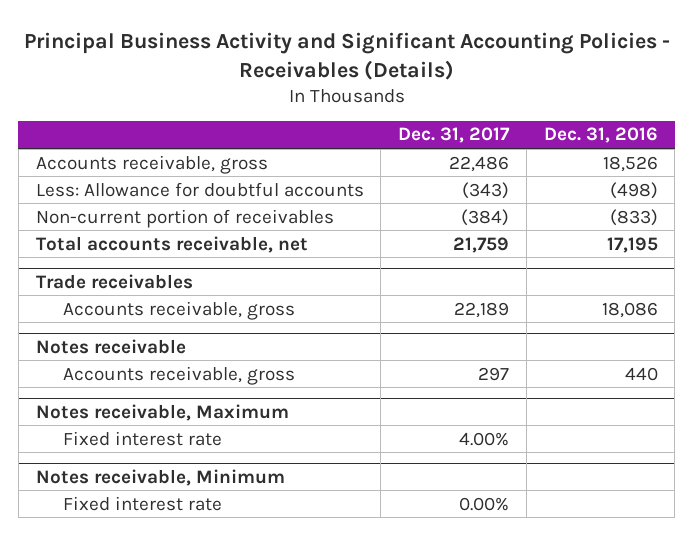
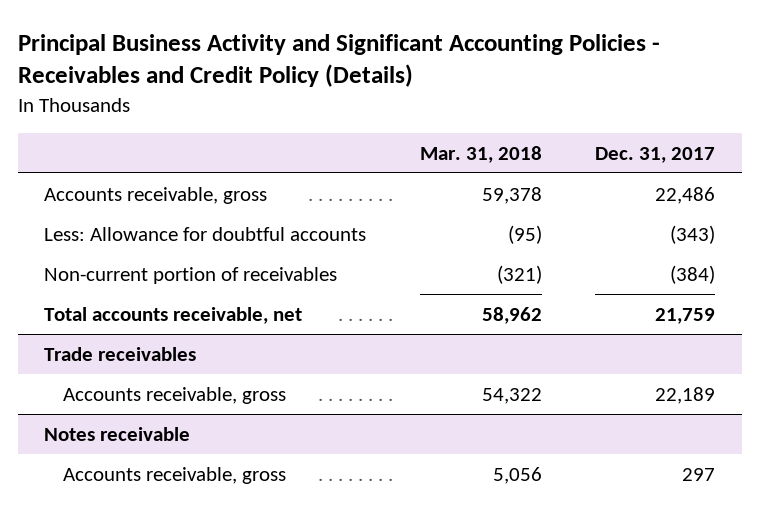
- Principal Business Activity and Significant Accounting Policies - Receivables (Details)
+ Principal Business Activity and Significant Accounting Policies - Receivables and Credit Policy (Details)
- | Dec. 31, 2017 | Dec. 31, 2016
+ | Mar. 31, 2018 | Dec. 31, 2017
- Notes receivable, Maximum
- Fixed interest rate | 4.00% |
- Notes receivable, Minimum
- Fixed interest rate | 0.00% |

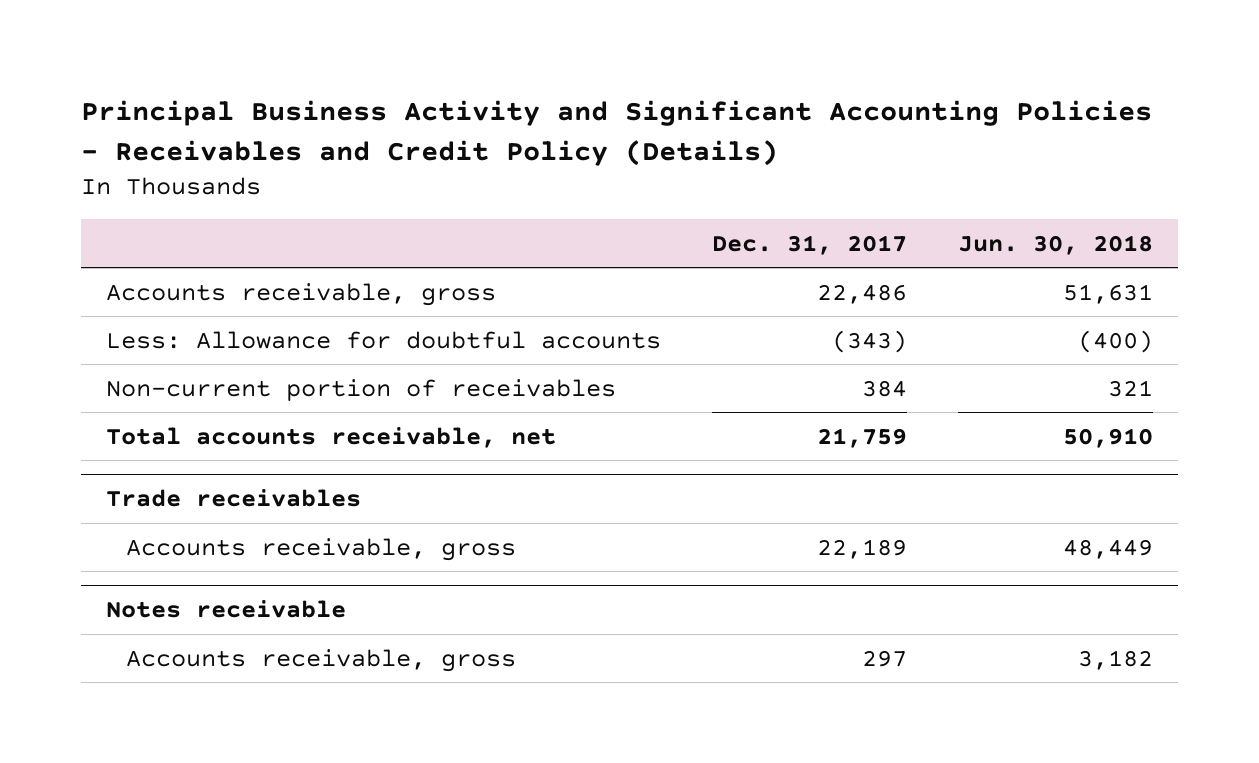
- | Mar. 31, 2018 | Dec. 31, 2017
+ | Dec. 31, 2017 | Jun. 30, 2018
- Non-current portion of receivables | (321) | (384)
+ Non-current portion of receivables | 384 | 321

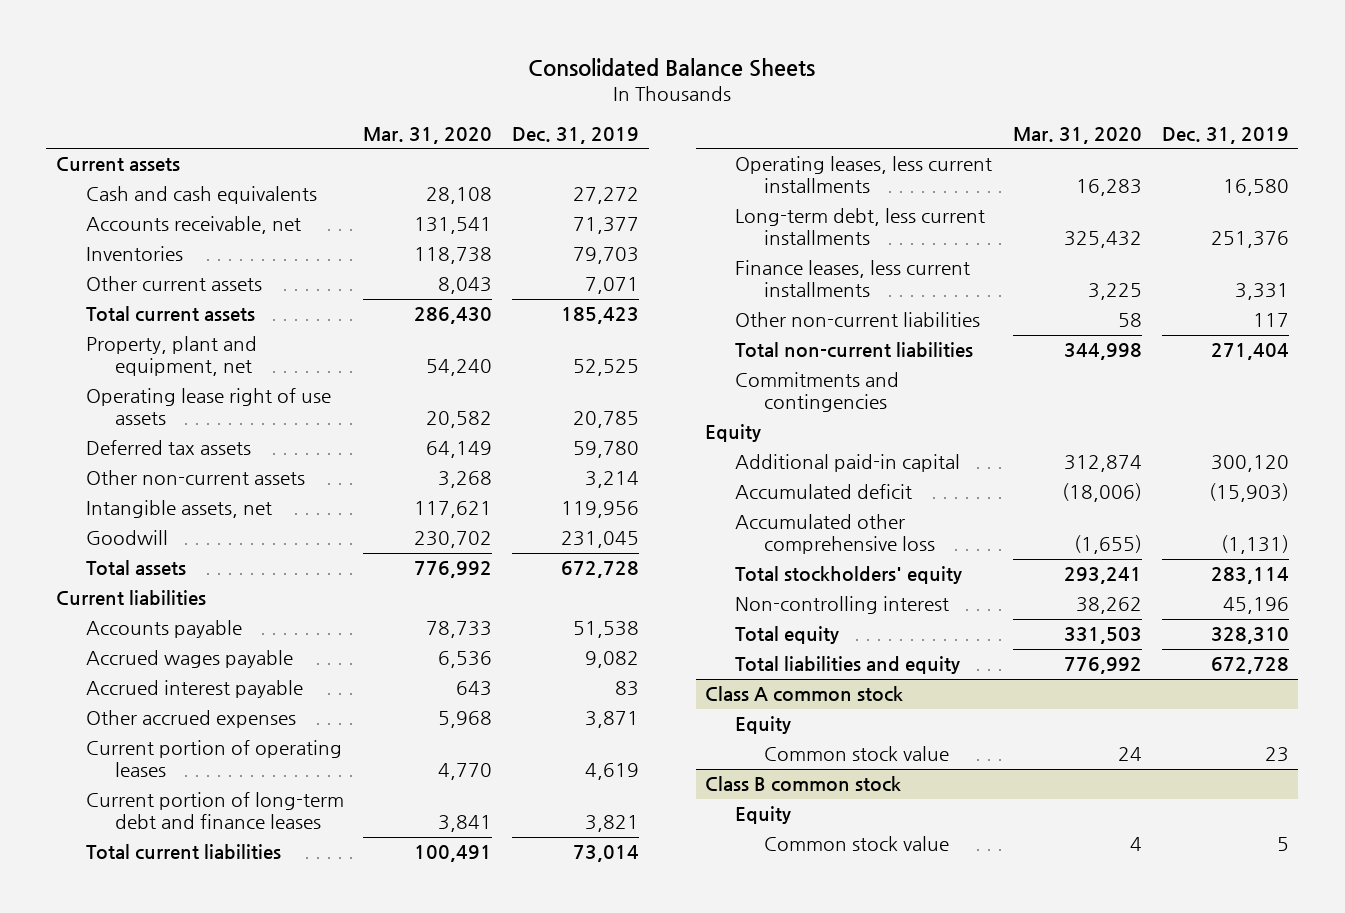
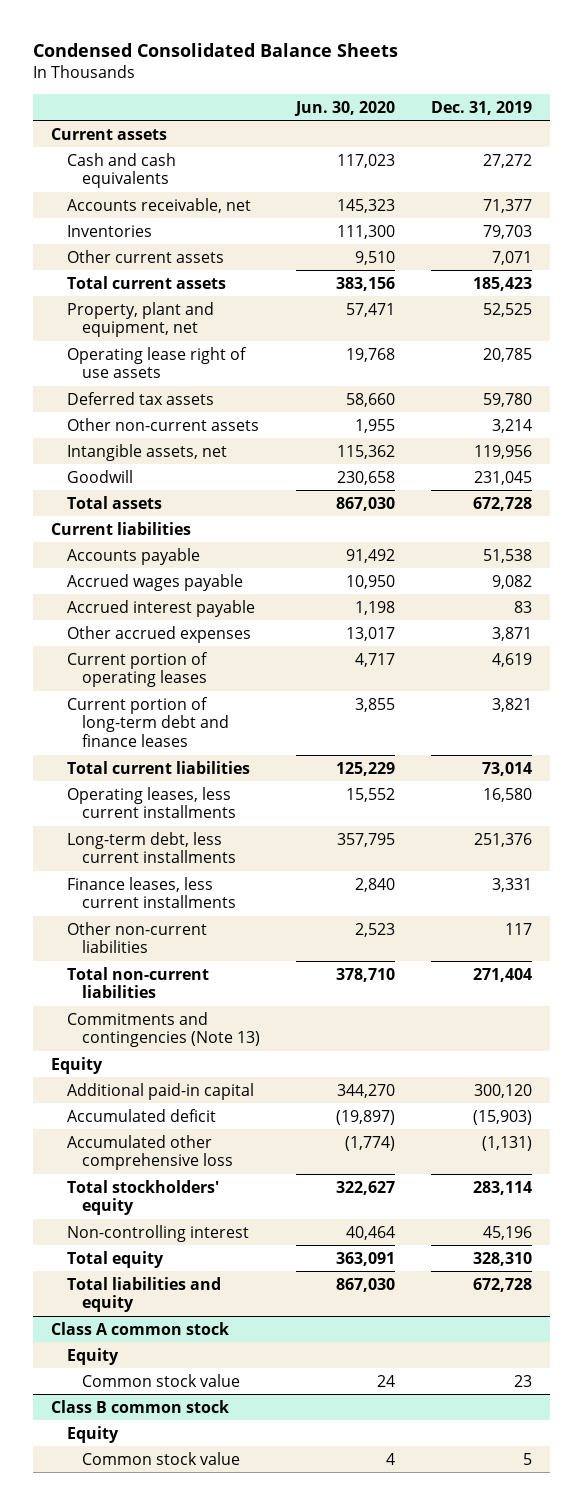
- Consolidated Balance Sheets
+ Condensed Consolidated Balance Sheets
- | Mar. 31, 2020 | Dec. 31, 2019
+ | Jun. 30, 2020 | Dec. 31, 2019
- Commitments and contingencies
+ Commitments and contingencies (Note 13)

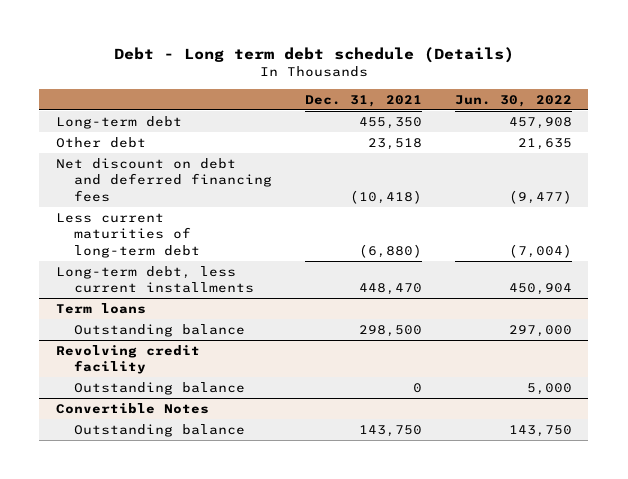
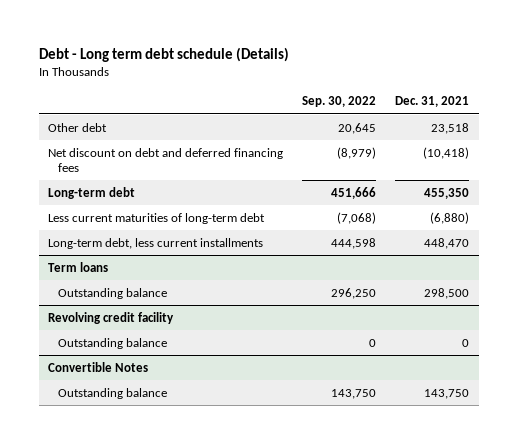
- | Dec. 31, 2021 | Jun. 30, 2022
+ | Sep. 30, 2022 | Dec. 31, 2021
moved down: Long-term debt | 451,666 | 455,350

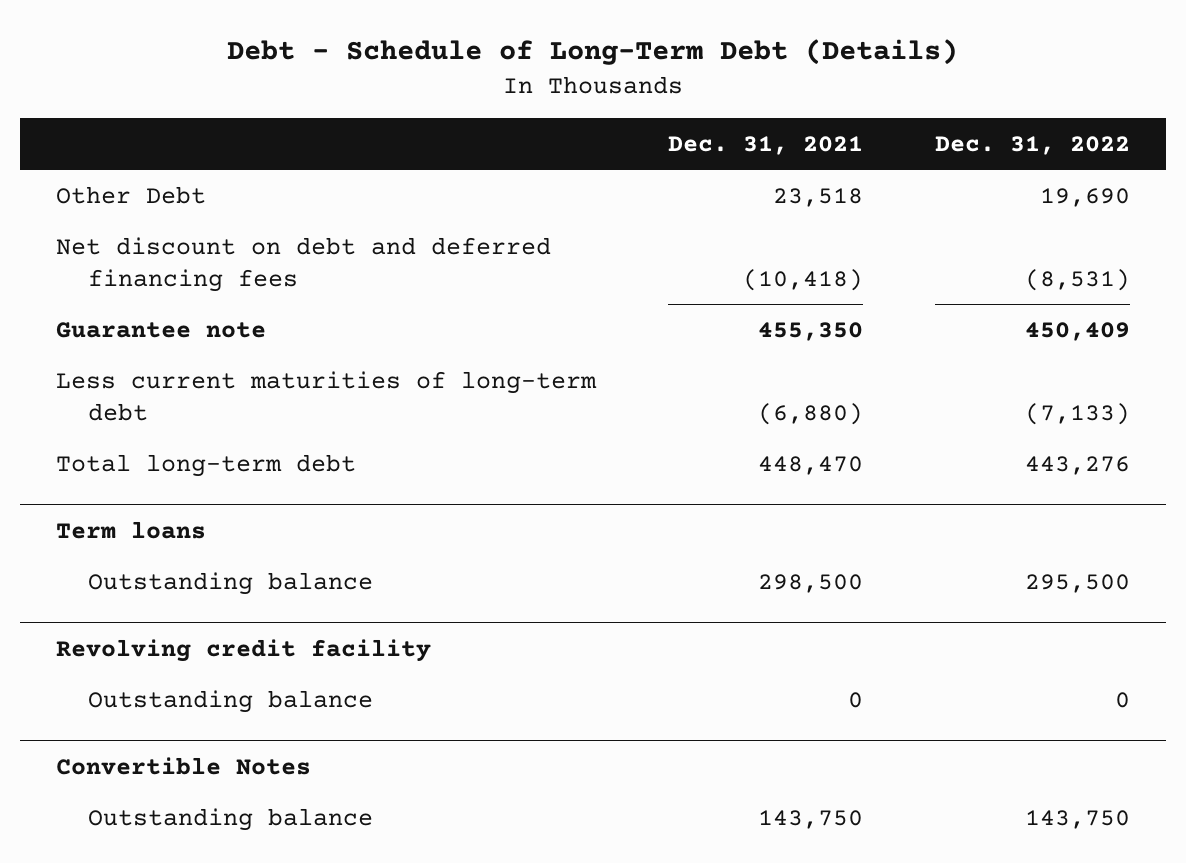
- Debt - Long term debt schedule (Details)
+ Debt - Schedule of Long-Term Debt (Details)
- | Sep. 30, 2022 | Dec. 31, 2021
+ | Dec. 31, 2021 | Dec. 31, 2022
- Other debt | 20,645 | 23,518
+ Other Debt | 23,518 | 19,690
- Long-term debt | 451,666 | 455,350
+ Guarantee note | 455,350 | 450,409
- Long-term debt, less current installments | 444,598 | 448,470
+ Total long-term debt | 448,470 | 443,276

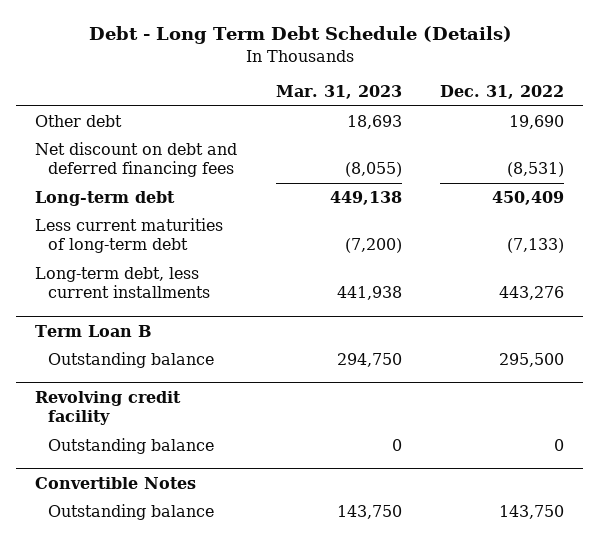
- Debt - Schedule of Long-Term Debt (Details)
+ Debt - Long Term Debt Schedule (Details)
- | Dec. 31, 2021 | Dec. 31, 2022
+ | Mar. 31, 2023 | Dec. 31, 2022
- Other Debt | 23,518 | 19,690
+ Other debt | 18,693 | 19,690
- Guarantee note | 455,350 | 450,409
+ Long-term debt | 449,138 | 450,409
- Total long-term debt | 448,470 | 443,276
- Term loans
+ Long-term debt, less current installments | 441,938 | 443,276
+ Term Loan B

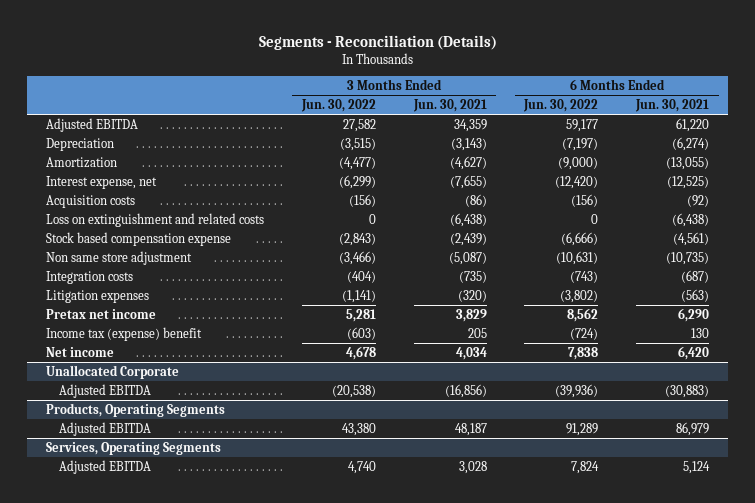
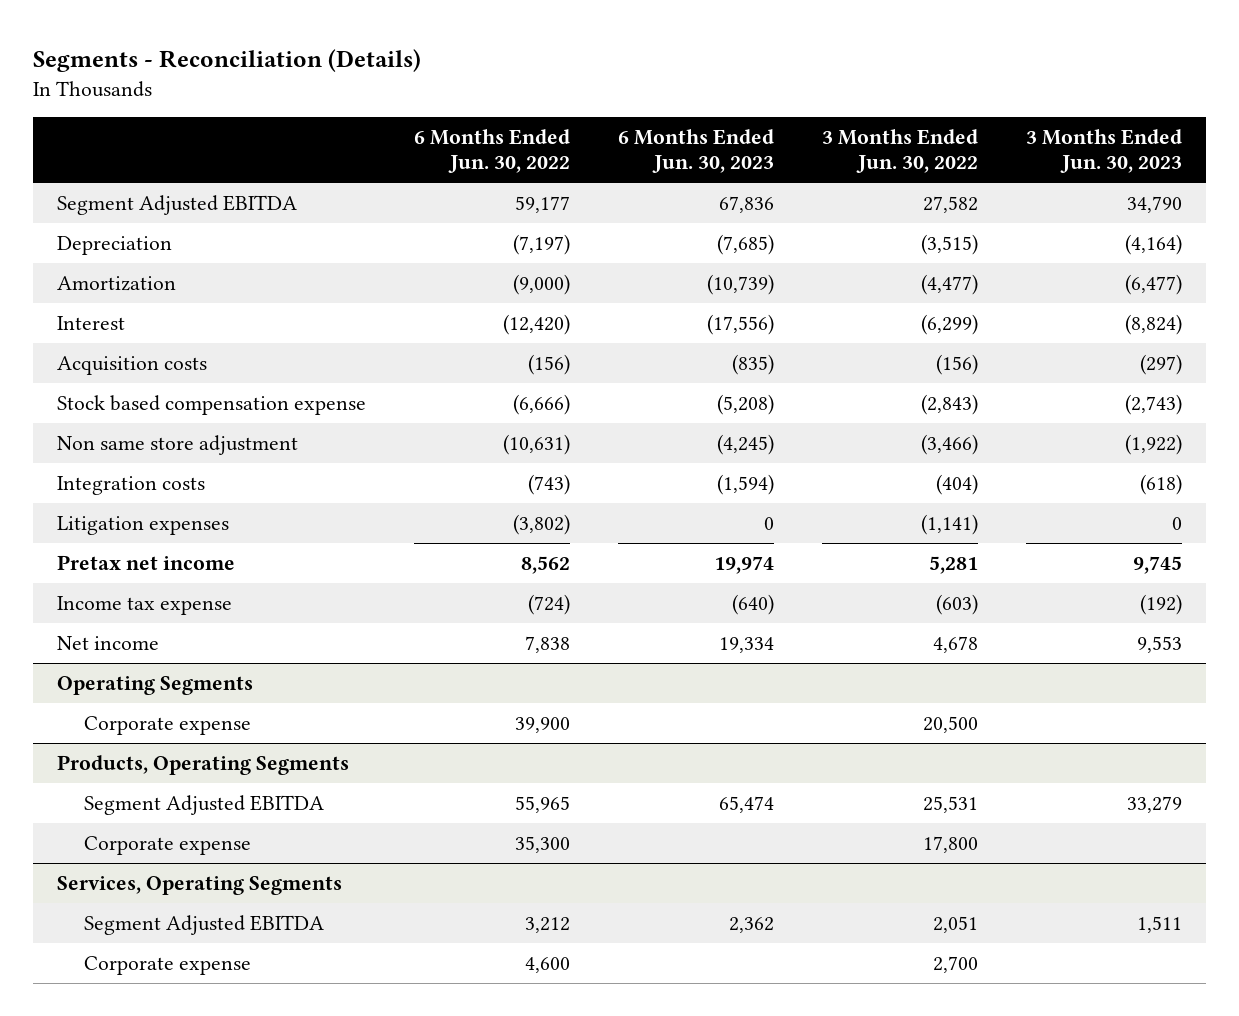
- | 3 Months Ended Jun. 30, 2022 | 3 Months Ended Jun. 30, 2021 | 6 Months Ended Jun. 30, 2022 | 6 Months Ended Jun. 30, 2021
+ | 6 Months Ended Jun. 30, 2022 | 6 Months Ended Jun. 30, 2023 | 3 Months Ended Jun. 30, 2022 | 3 Months Ended Jun. 30, 2023
- Adjusted EBITDA | 27,582 | 34,359 | 59,177 | 61,220
+ Segment Adjusted EBITDA | 59,177 | 67,836 | 27,582 | 34,790
- Interest expense, net | (6,299) | (7,655) | (12,420) | (12,525)
+ Interest | (12,420) | (17,556) | (6,299) | (8,824)
- Loss on extinguishment and related costs | 0 | (6,438) | 0 | (6,438)
- Income tax (expense) benefit | (603) | 205 | (724) | 130
+ Income tax expense | (724) | (640) | (603) | (192)
- Unallocated Corporate
- Adjusted EBITDA | (20,538) | (16,856) | (39,936) | (30,883)
+ Operating Segments
+ Corporate expense | 39,900 | | 20,500 |
@ Products, Operating Segments
- Adjusted EBITDA | 43,380 | 48,187 | 91,289 | 86,979
+ Segment Adjusted EBITDA | 55,965 | 65,474 | 25,531 | 33,279
+ Corporate expense | 35,300 | | 17,800 |
@ Services, Operating Segments
- Adjusted EBITDA | 4,740 | 3,028 | 7,824 | 5,124
+ Segment Adjusted EBITDA | 3,212 | 2,362 | 2,051 | 1,511
+ Corporate expense | 4,600 | | 2,700 |

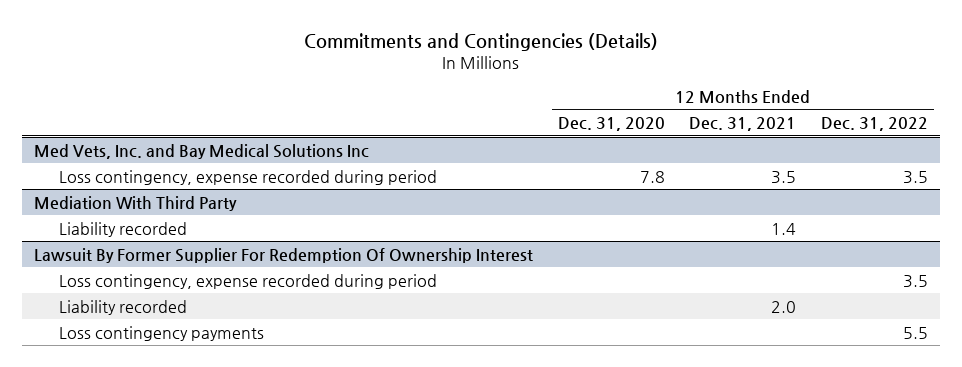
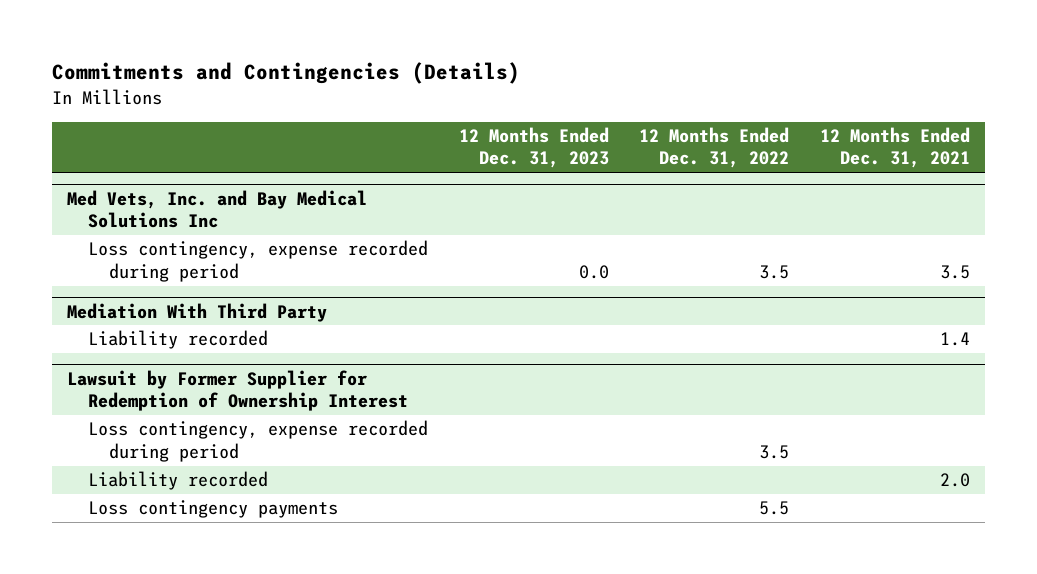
- | 12 Months Ended Dec. 31, 2020 | 12 Months Ended Dec. 31, 2021 | 12 Months Ended Dec. 31, 2022
+ | 12 Months Ended Dec. 31, 2023 | 12 Months Ended Dec. 31, 2022 | 12 Months Ended Dec. 31, 2021
- Lawsuit By Former Supplier For Redemption Of Ownership Interest
+ Lawsuit by Former Supplier for Redemption of Ownership Interest

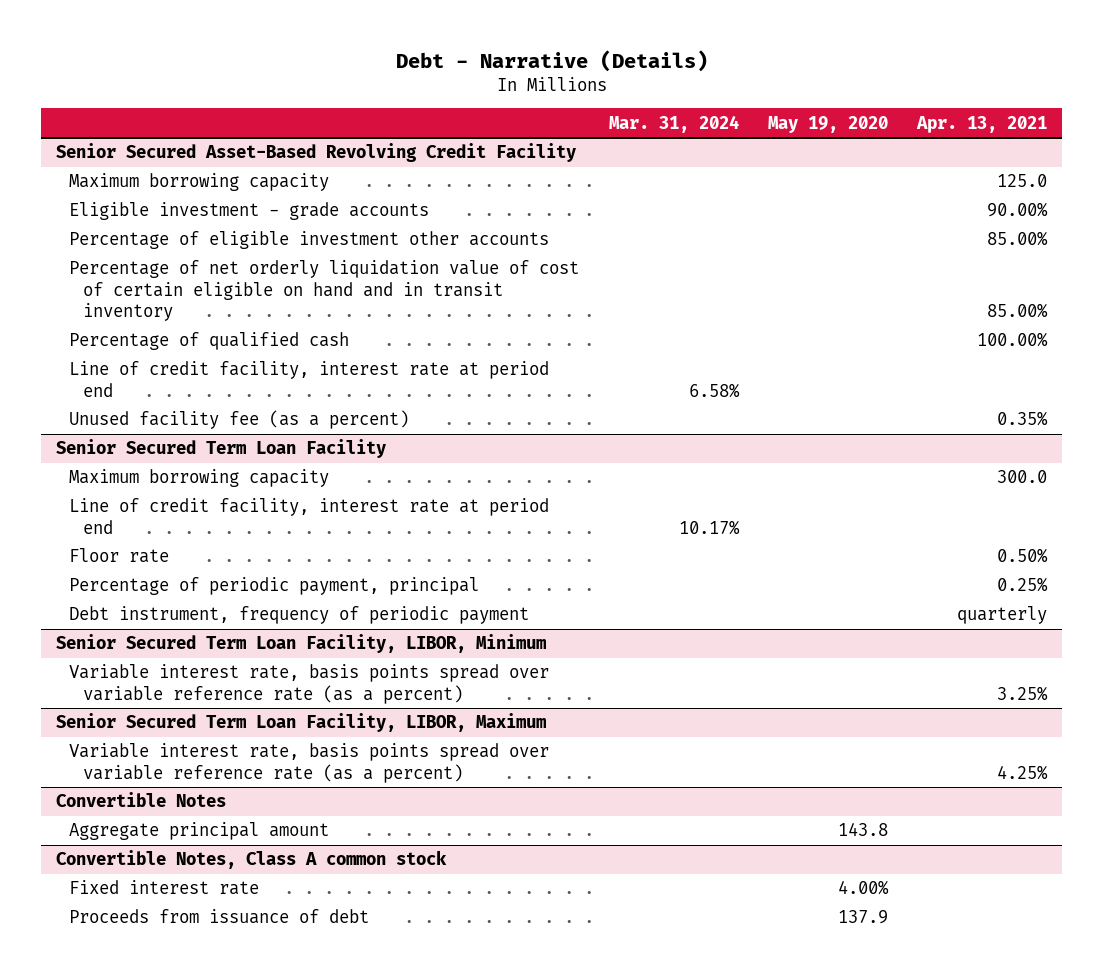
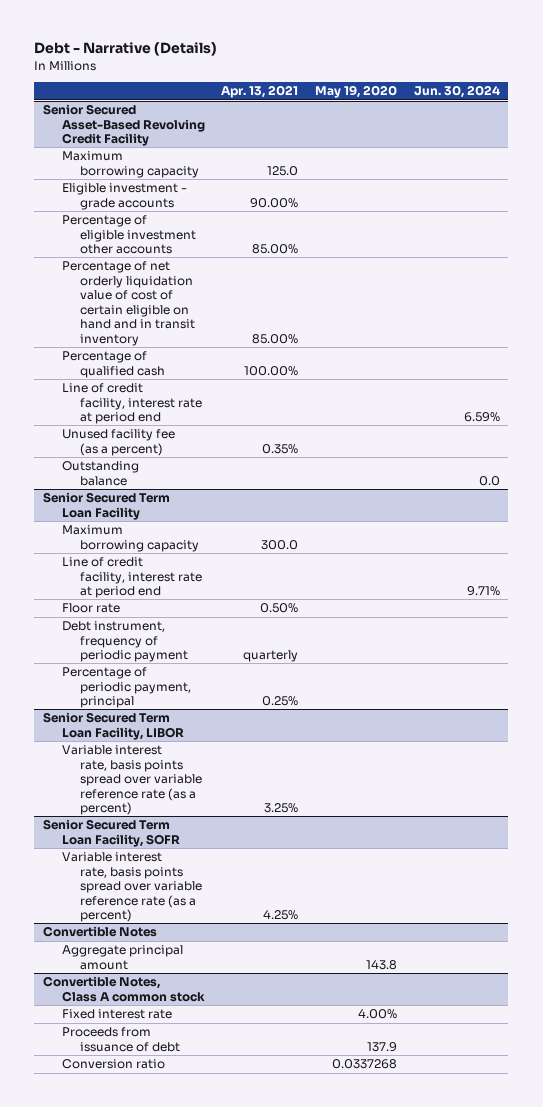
- | Mar. 31, 2024 | May 19, 2020 | Apr. 13, 2021
+ | Apr. 13, 2021 | May 19, 2020 | Jun. 30, 2024
@ Senior Secured Asset-Based Revolving Credit Facility
+ Outstanding balance | | | 0.0
- Senior Secured Term Loan Facility, LIBOR, Minimum
@ Senior Secured Term Loan Facility
moved down: Percentage of periodic payment, principal | 0.25% | |
+ Senior Secured Term Loan Facility, LIBOR
- Senior Secured Term Loan Facility, LIBOR, Maximum
+ Senior Secured Term Loan Facility, SOFR
@ Convertible Notes, Class A common stock
+ Conversion ratio | | 0.0337268 |

